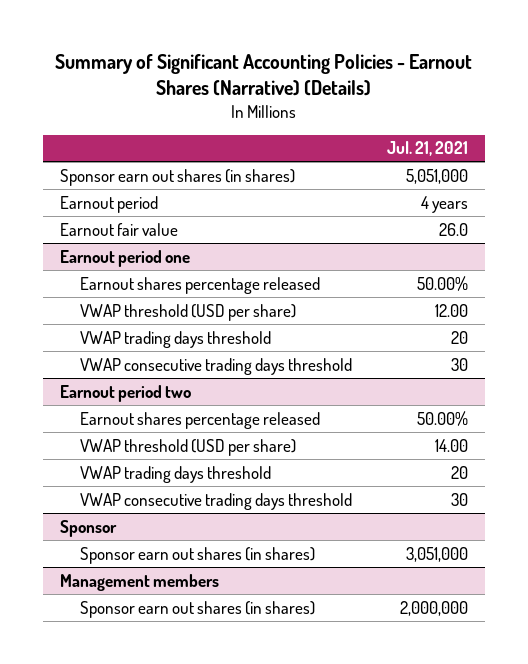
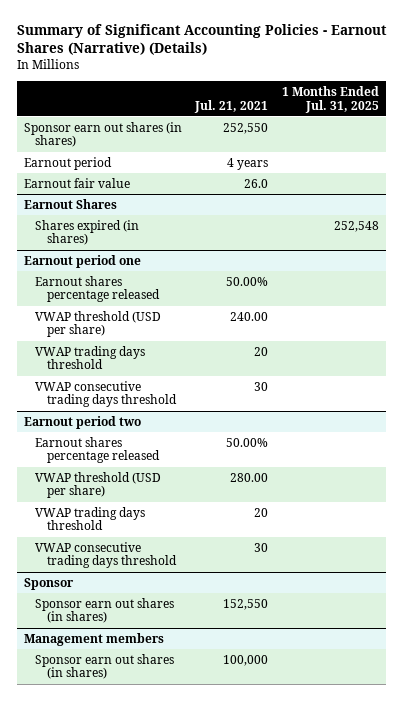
- | Jul. 21, 2021
+ | Jul. 21, 2021 | 1 Months Ended Jul. 31, 2025
- Sponsor earn out shares (in shares) | 5,051,000
+ Sponsor earn out shares (in shares) | 252,550 |
+ Earnout Shares
+ Shares expired (in shares) | | 252,548
@ Earnout period one
- VWAP threshold (USD per share) | 12.00
+ VWAP threshold (USD per share) | 240.00 |
@ Earnout period two
- VWAP threshold (USD per share) | 14.00
+ VWAP threshold (USD per share) | 280.00 |
@ Sponsor
- Sponsor earn out shares (in shares) | 3,051,000
+ Sponsor earn out shares (in shares) | 152,550 |
@ Management members
- Sponsor earn out shares (in shares) | 2,000,000
+ Sponsor earn out shares (in shares) | 100,000 |

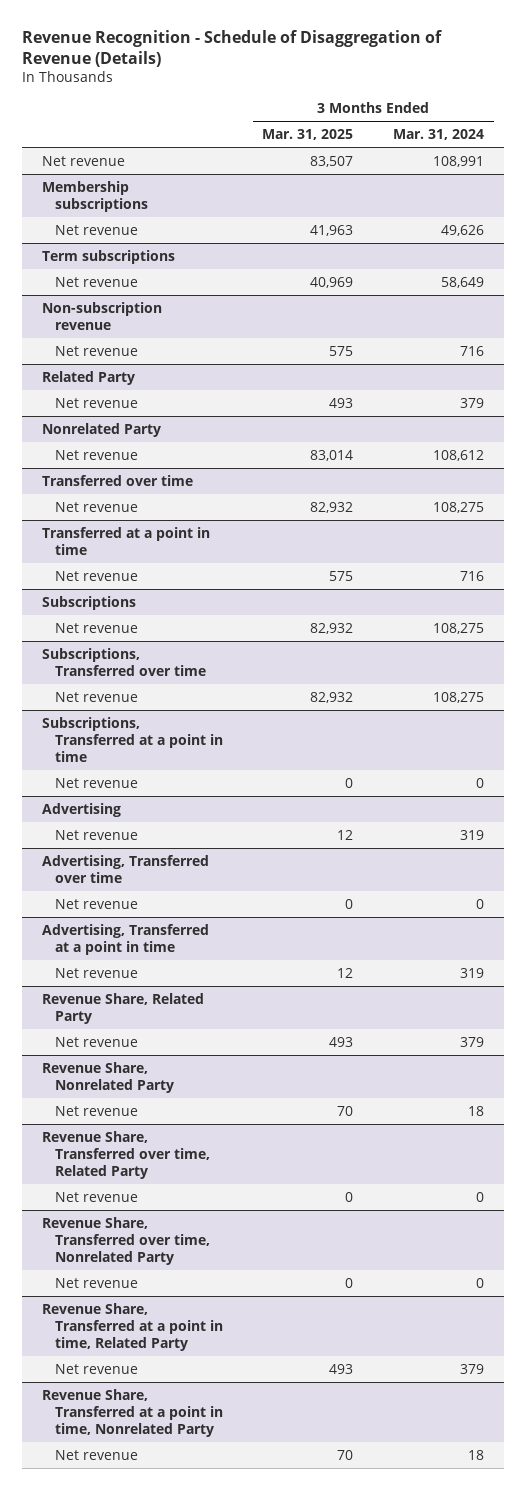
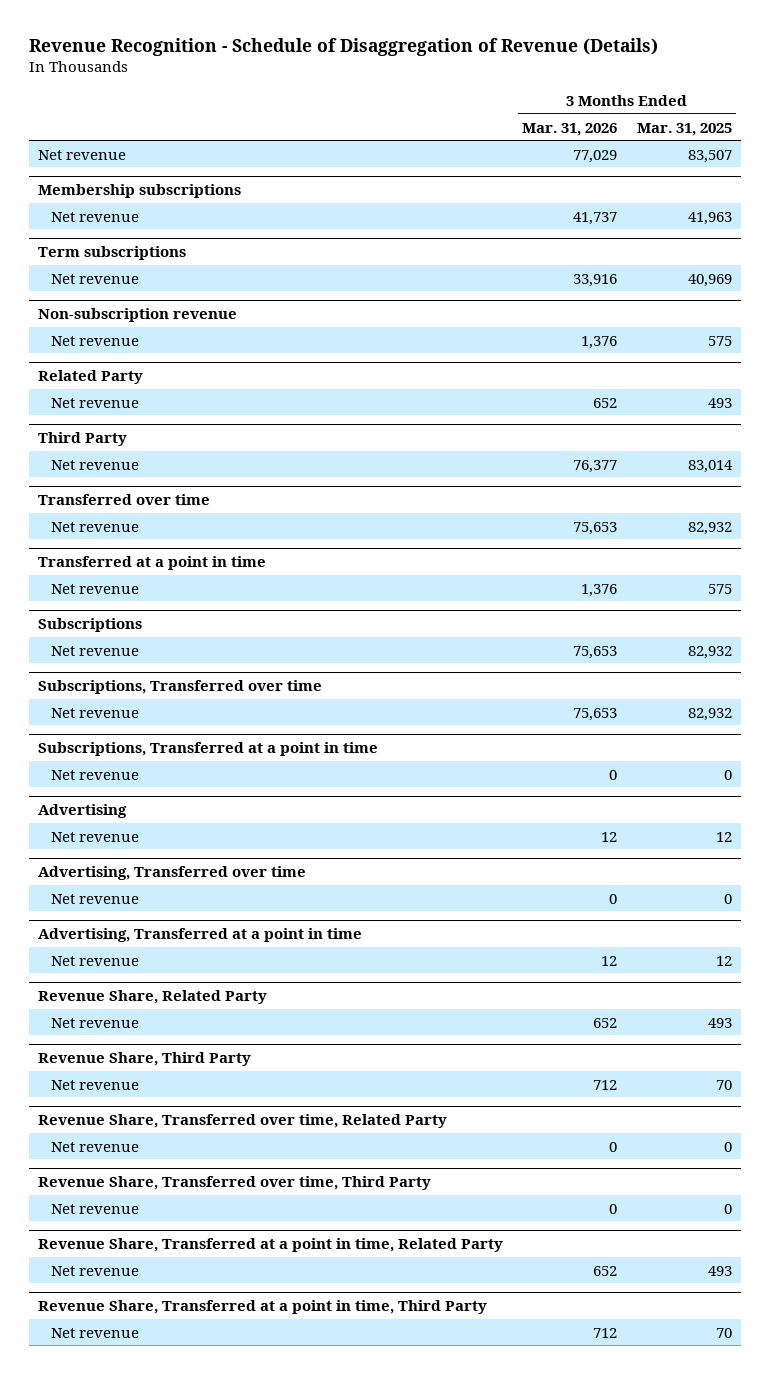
- | 3 Months Ended Mar. 31, 2025 | 3 Months Ended Mar. 31, 2024
+ | 3 Months Ended Mar. 31, 2026 | 3 Months Ended Mar. 31, 2025
- Nonrelated Party
+ Third Party
- Revenue Share, Nonrelated Party
+ Revenue Share, Third Party
- Revenue Share, Transferred over time, Nonrelated Party
+ Revenue Share, Transferred over time, Third Party
- Revenue Share, Transferred at a point in time, Nonrelated Party
+ Revenue Share, Transferred at a point in time, Third Party

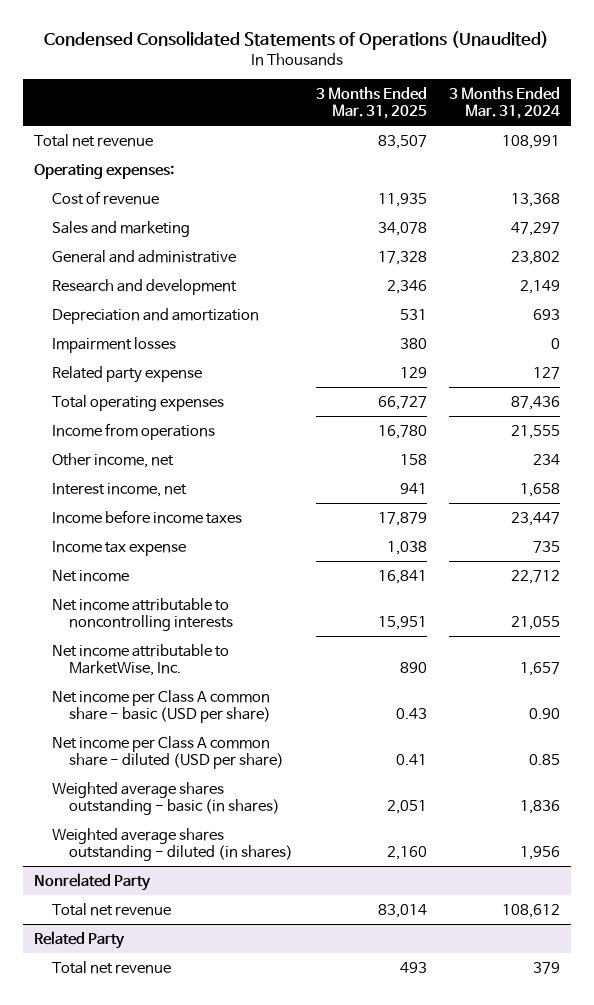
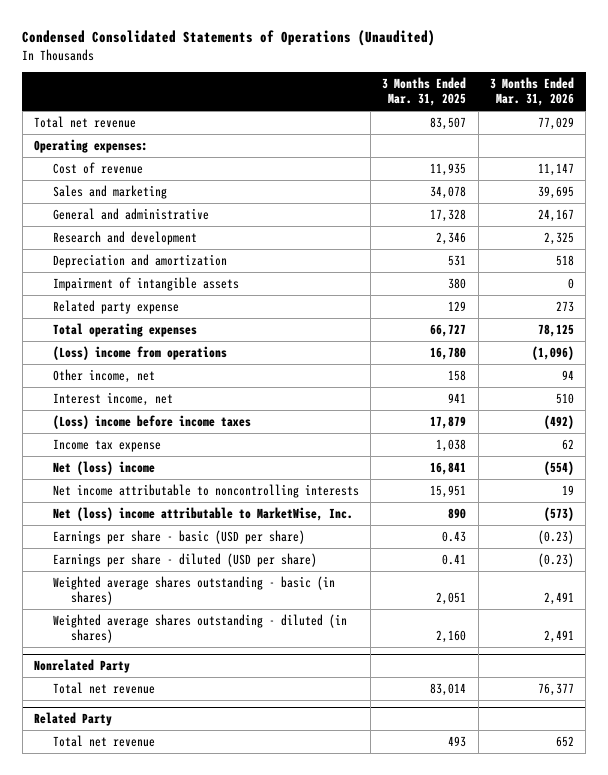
- | 3 Months Ended Mar. 31, 2025 | 3 Months Ended Mar. 31, 2024
+ | 3 Months Ended Mar. 31, 2025 | 3 Months Ended Mar. 31, 2026
- Impairment losses | 380 | 0
+ Impairment of intangible assets | 380 | 0
- Income from operations | 16,780 | 21,555
+ (Loss) income from operations | 16,780 | (1,096)
- Income before income taxes | 17,879 | 23,447
+ (Loss) income before income taxes | 17,879 | (492)
- Net income | 16,841 | 22,712
+ Net (loss) income | 16,841 | (554)
- Net income attributable to MarketWise, Inc. | 890 | 1,657
- Net income per Class A common share - basic (USD per share) | 0.43 | 0.90
- Net income per Class A common share - diluted (USD per share) | 0.41 | 0.85
+ Net (loss) income attributable to MarketWise, Inc. | 890 | (573)
+ Earnings per share - basic (USD per share) | 0.43 | (0.23)
+ Earnings per share - diluted (USD per share) | 0.41 | (0.23)

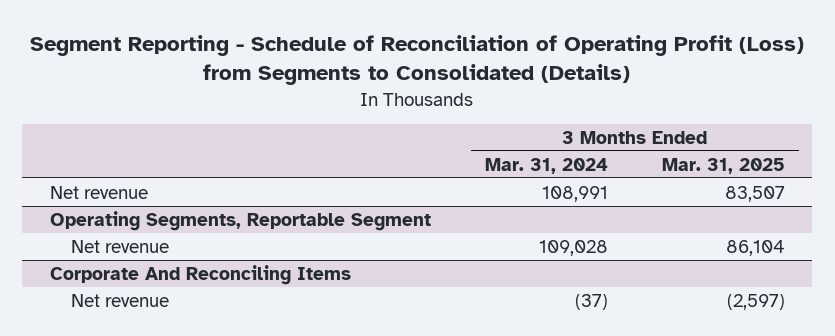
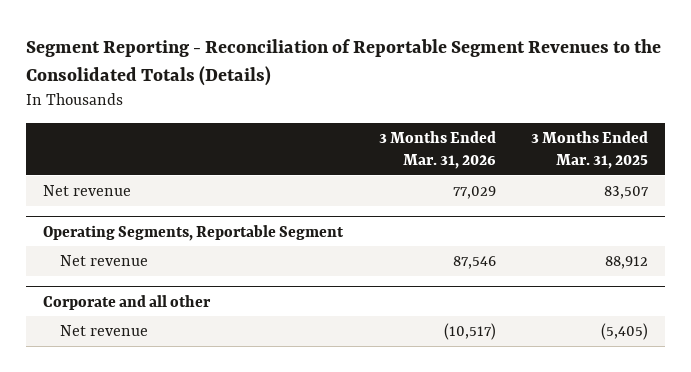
- Segment Reporting - Schedule of Reconciliation of Operating Profit (Loss) from Segments to Consolidated (Details)
+ Segment Reporting - Reconciliation of Reportable Segment Revenues to the Consolidated Totals (Details)
- | 3 Months Ended Mar. 31, 2024 | 3 Months Ended Mar. 31, 2025
+ | 3 Months Ended Mar. 31, 2026 | 3 Months Ended Mar. 31, 2025
@ Operating Segments, Reportable Segment
- Net revenue | 109,028 | 86,104
- Corporate And Reconciling Items
- Net revenue | (37) | (2,597)
@ Operating Segments, Reportable Segment
+ Net revenue | 87,546 | 88,912
+ Corporate and all other
+ Net revenue | (10,517) | (5,405)

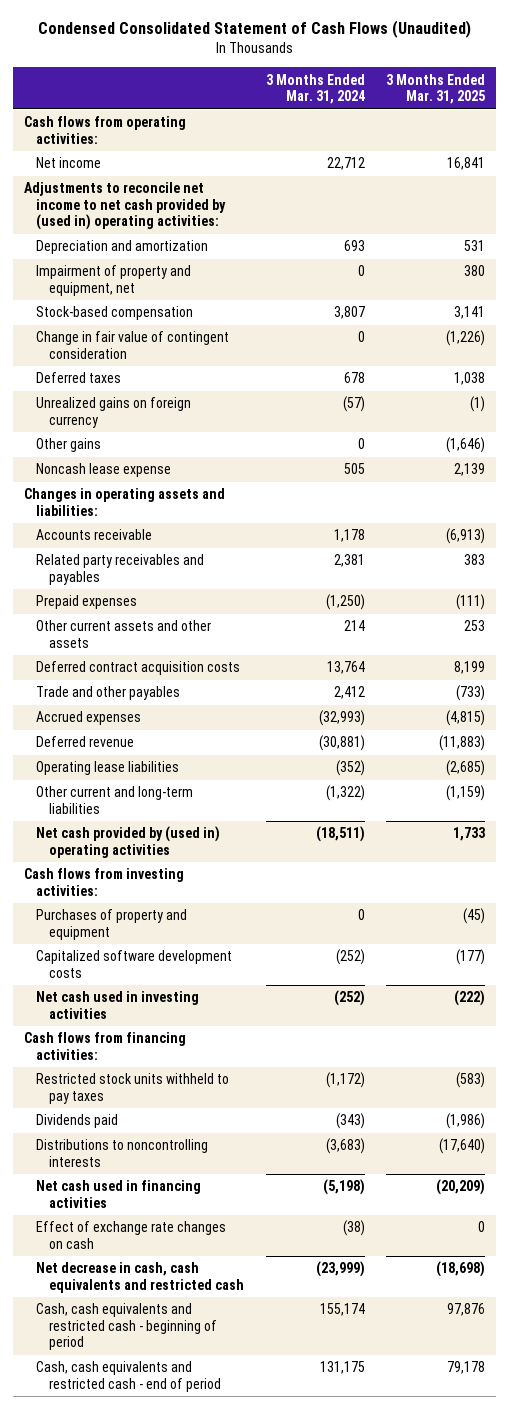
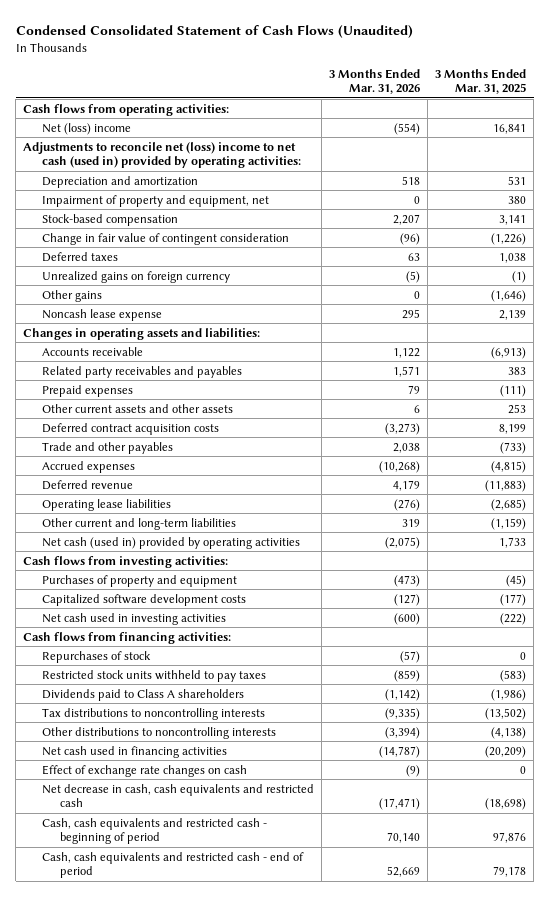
- | 3 Months Ended Mar. 31, 2024 | 3 Months Ended Mar. 31, 2025
+ | 3 Months Ended Mar. 31, 2026 | 3 Months Ended Mar. 31, 2025
- Net income | 22,712 | 16,841
- Adjustments to reconcile net income to net cash provided by (used in) operating activities:
+ Net (loss) income | (554) | 16,841
+ Adjustments to reconcile net (loss) income to net cash (used in) provided by operating activities:
- Net cash provided by (used in) operating activities | (18,511) | 1,733
+ Net cash (used in) provided by operating activities | (2,075) | 1,733
+ Repurchases of stock | (57) | 0
- Dividends paid | (343) | (1,986)
- Distributions to noncontrolling interests | (3,683) | (17,640)
+ Dividends paid to Class A shareholders | (1,142) | (1,986)
+ Tax distributions to noncontrolling interests | (9,335) | (13,502)
+ Other distributions to noncontrolling interests | (3,394) | (4,138)

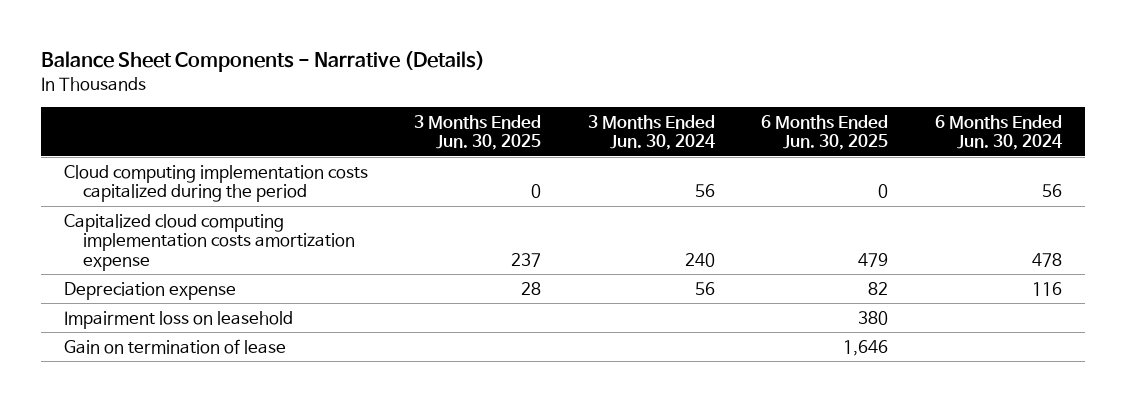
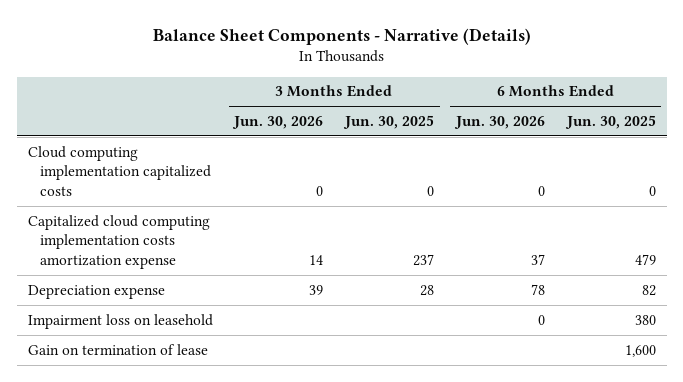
- | 3 Months Ended Jun. 30, 2025 | 3 Months Ended Jun. 30, 2024 | 6 Months Ended Jun. 30, 2025 | 6 Months Ended Jun. 30, 2024
+ | 3 Months Ended Jun. 30, 2026 | 3 Months Ended Jun. 30, 2025 | 6 Months Ended Jun. 30, 2026 | 6 Months Ended Jun. 30, 2025
- Cloud computing implementation costs capitalized during the period | 0 | 56 | 0 | 56
+ Cloud computing implementation capitalized costs | 0 | 0 | 0 | 0
- Gain on termination of lease | | | 1,646 |
+ Gain on termination of lease | | | | 1,600

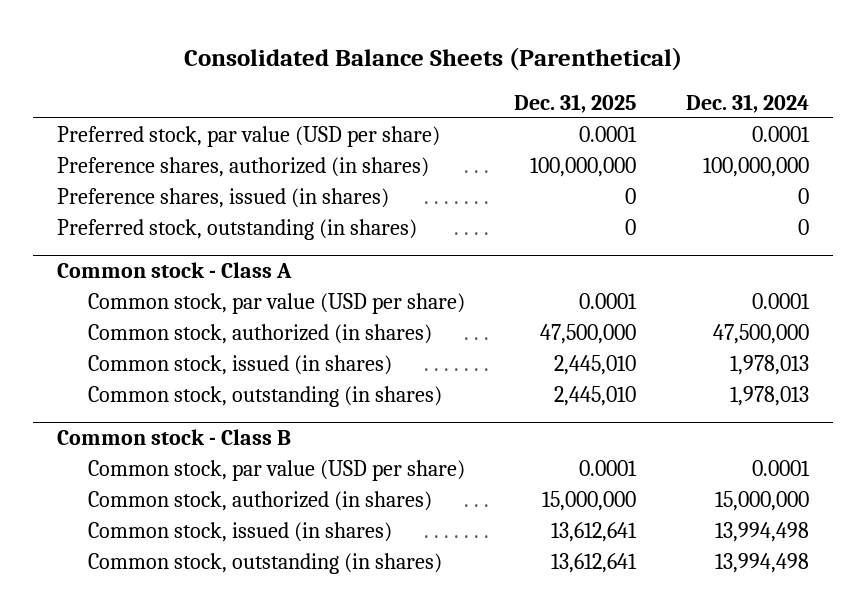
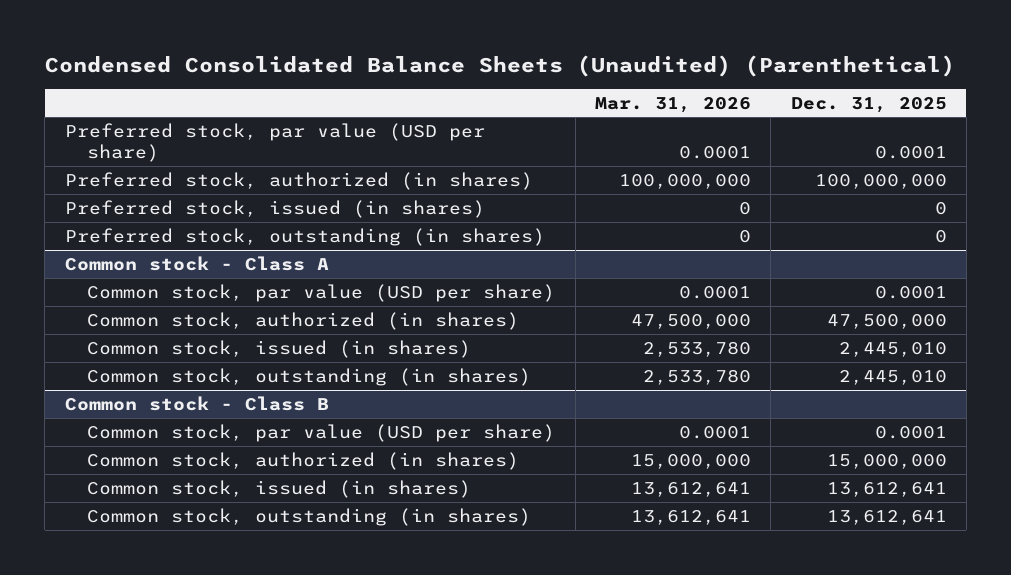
- Consolidated Balance Sheets (Parenthetical)
+ Condensed Consolidated Balance Sheets (Unaudited) (Parenthetical)
- | Dec. 31, 2025 | Dec. 31, 2024
+ | Mar. 31, 2026 | Dec. 31, 2025
- Preference shares, authorized (in shares) | 100,000,000 | 100,000,000
- Preference shares, issued (in shares) | 0 | 0
+ Preferred stock, authorized (in shares) | 100,000,000 | 100,000,000
+ Preferred stock, issued (in shares) | 0 | 0

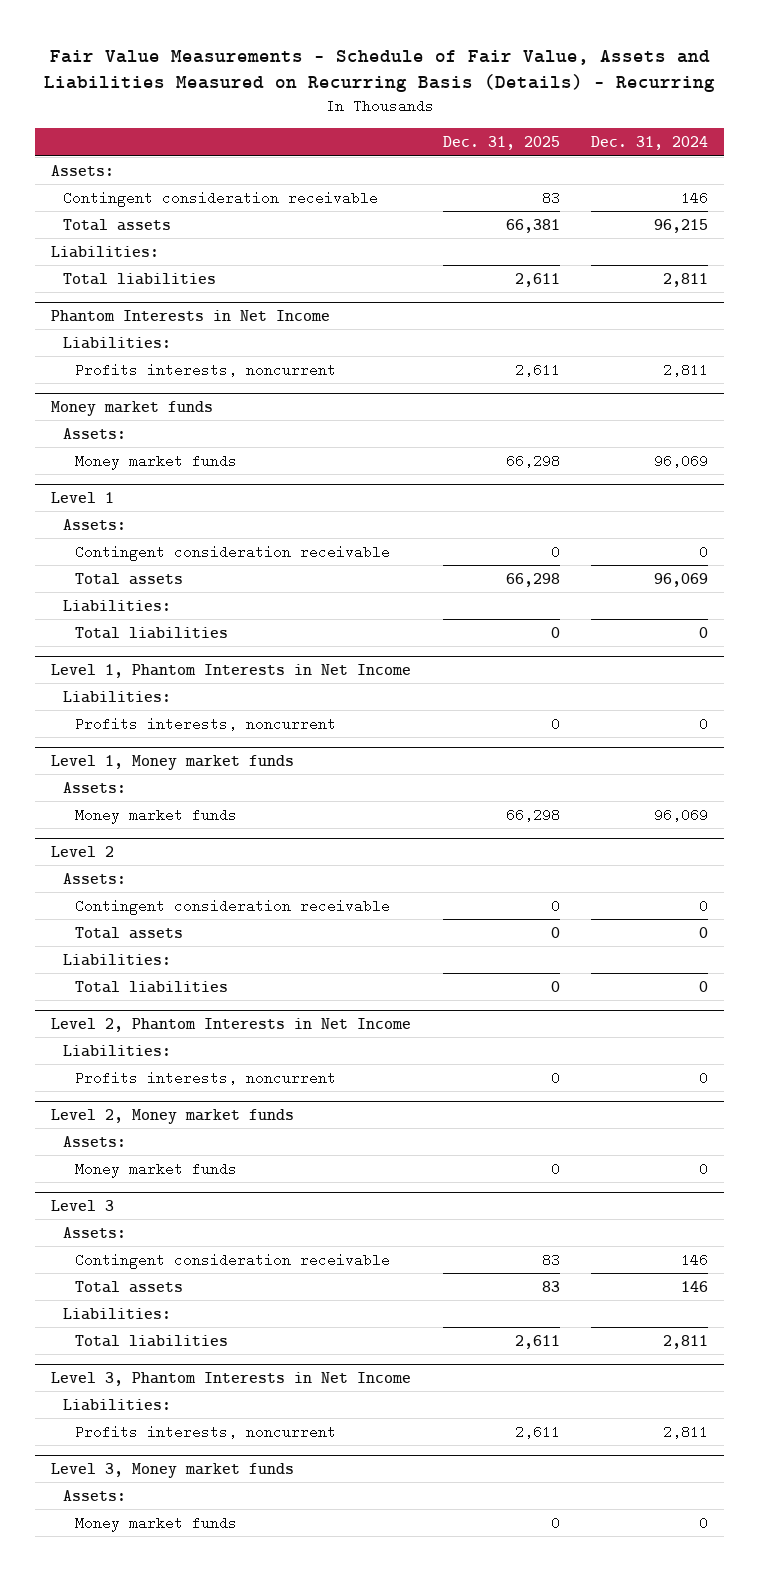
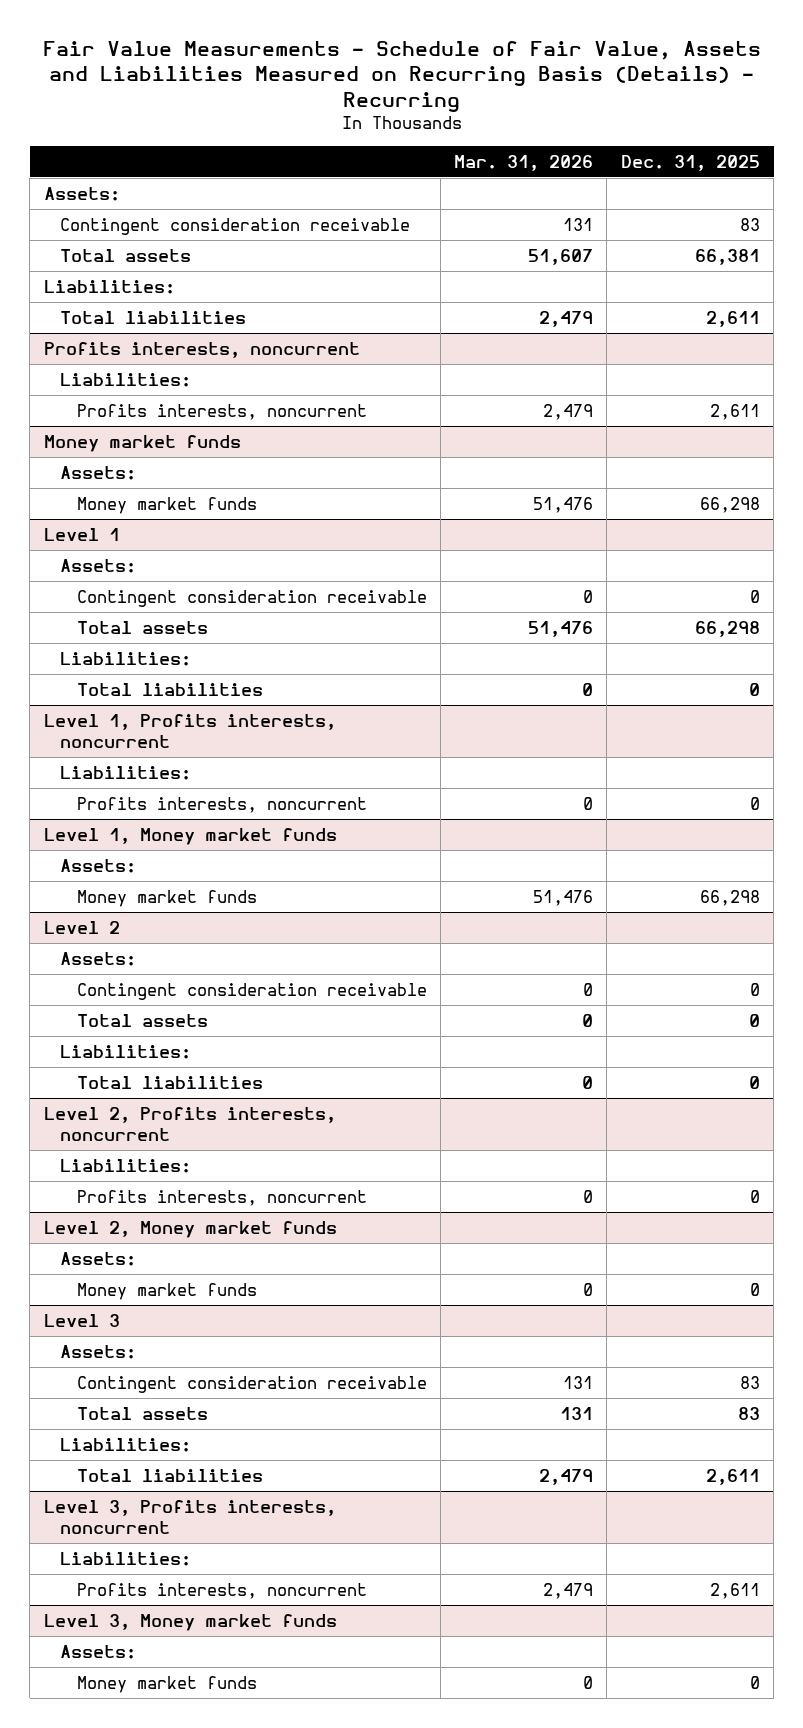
- | Dec. 31, 2025 | Dec. 31, 2024
+ | Mar. 31, 2026 | Dec. 31, 2025
- Phantom Interests in Net Income
+ Profits interests, noncurrent
- Level 1, Phantom Interests in Net Income
+ Level 1, Profits interests, noncurrent
- Level 2, Phantom Interests in Net Income
+ Level 2, Profits interests, noncurrent
- Level 3, Phantom Interests in Net Income
+ Level 3, Profits interests, noncurrent

